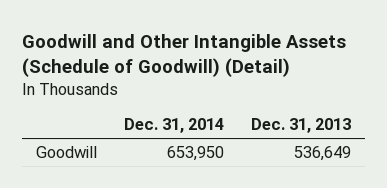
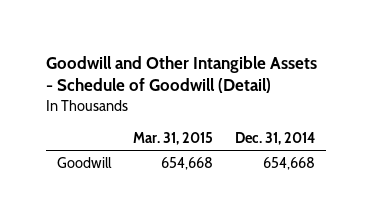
- Goodwill and Other Intangible Assets (Schedule of Goodwill) (Detail)
+ Goodwill and Other Intangible Assets - Schedule of Goodwill (Detail)
- | Dec. 31, 2014 | Dec. 31, 2013
+ | Mar. 31, 2015 | Dec. 31, 2014
- Goodwill | 653,950 | 536,649
+ Goodwill | 654,668 | 654,668

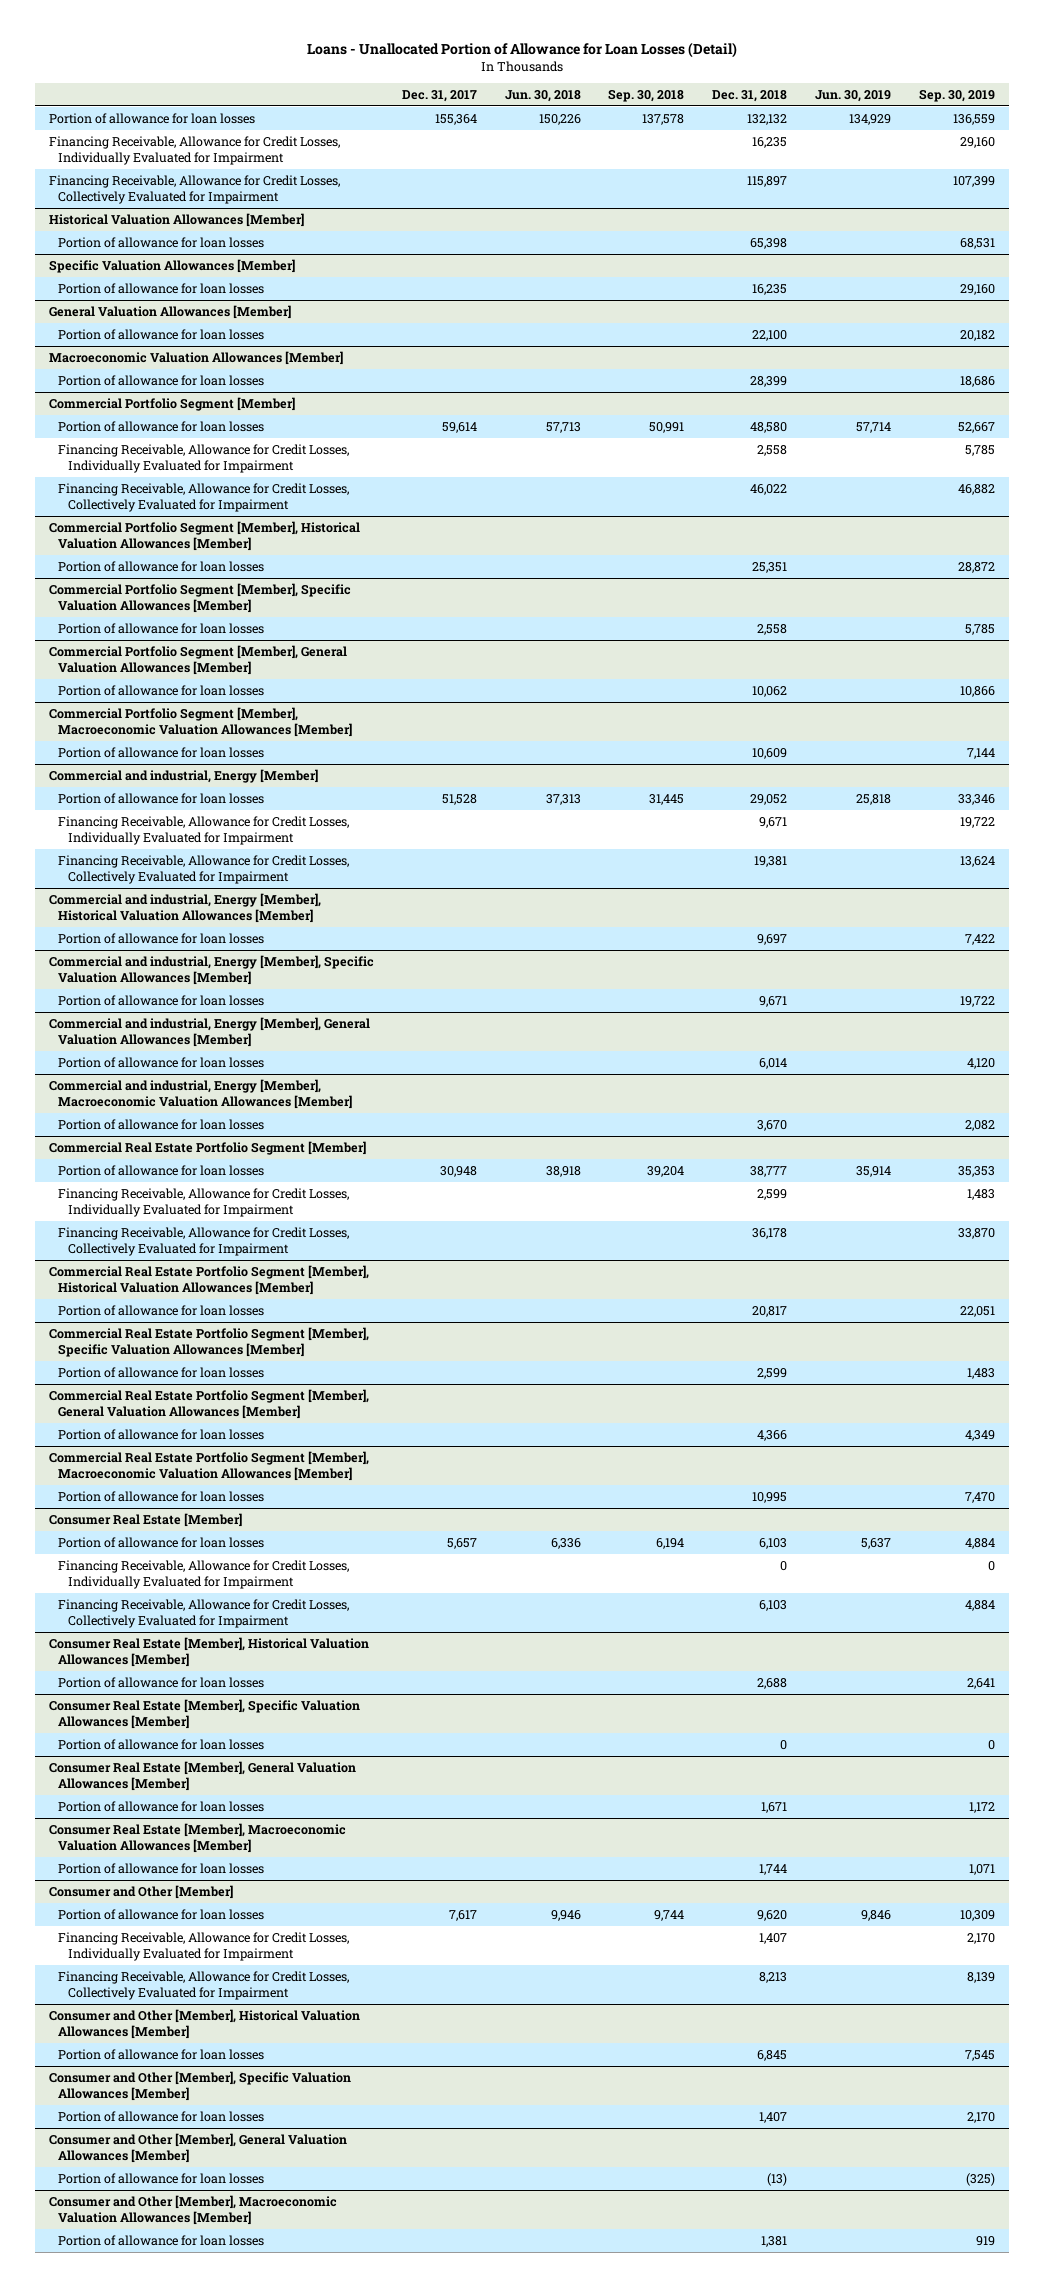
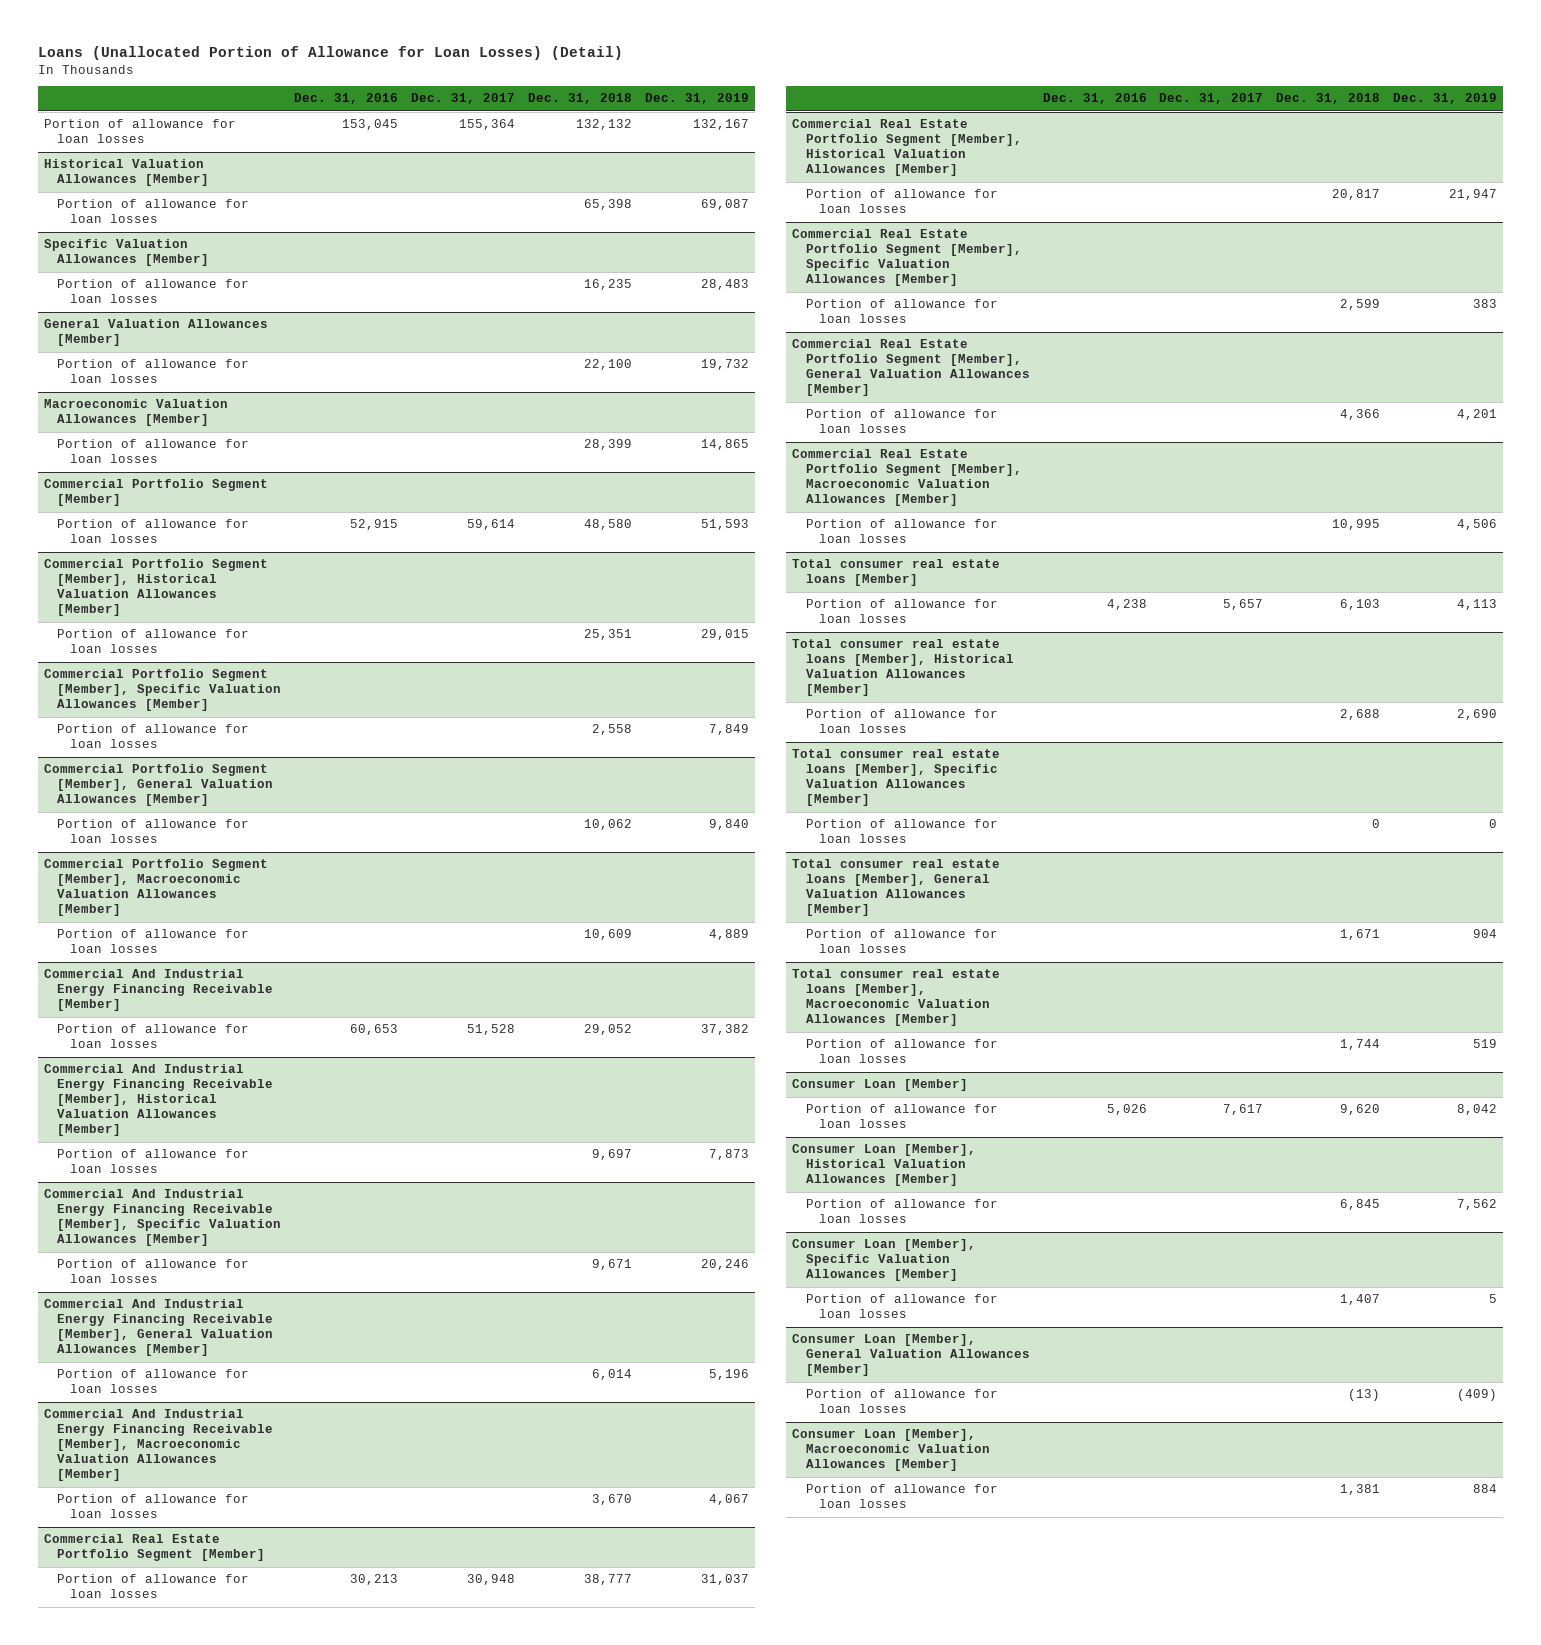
- Loans - Unallocated Portion of Allowance for Loan Losses (Detail)
+ Loans (Unallocated Portion of Allowance for Loan Losses) (Detail)
- | Dec. 31, 2017 | Jun. 30, 2018 | Sep. 30, 2018 | Dec. 31, 2018 | Jun. 30, 2019 | Sep. 30, 2019
+ | Dec. 31, 2016 | Dec. 31, 2017 | Dec. 31, 2018 | Dec. 31, 2019
- Financing Receivable, Allowance for Credit Losses, Individually Evaluated for Impairment | | | | 16,235 | | 29,160
- Financing Receivable, Allowance for Credit Losses, Collectively Evaluated for Impairment | | | | 115,897 | | 107,399
@ Commercial Portfolio Segment [Member]
- Financing Receivable, Allowance for Credit Losses, Individually Evaluated for Impairment | | | | 2,558 | | 5,785
- Financing Receivable, Allowance for Credit Losses, Collectively Evaluated for Impairment | | | | 46,022 | | 46,882
- Commercial and industrial, Energy [Member]
+ Commercial And Industrial Energy Financing Receivable [Member]
- Financing Receivable, Allowance for Credit Losses, Individually Evaluated for Impairment | | | | 9,671 | | 19,722
- Financing Receivable, Allowance for Credit Losses, Collectively Evaluated for Impairment | | | | 19,381 | | 13,624
- Commercial and industrial, Energy [Member], Historical Valuation Allowances [Member]
+ Commercial And Industrial Energy Financing Receivable [Member], Historical Valuation Allowances [Member]
- Commercial and industrial, Energy [Member], Specific Valuation Allowances [Member]
+ Commercial And Industrial Energy Financing Receivable [Member], Specific Valuation Allowances [Member]
- Commercial and industrial, Energy [Member], General Valuation Allowances [Member]
+ Commercial And Industrial Energy Financing Receivable [Member], General Valuation Allowances [Member]
- Commercial and industrial, Energy [Member], Macroeconomic Valuation Allowances [Member]
+ Commercial And Industrial Energy Financing Receivable [Member], Macroeconomic Valuation Allowances [Member]
@ Commercial Real Estate Portfolio Segment [Member]
- Financing Receivable, Allowance for Credit Losses, Individually Evaluated for Impairment | | | | 2,599 | | 1,483
- Financing Receivable, Allowance for Credit Losses, Collectively Evaluated for Impairment | | | | 36,178 | | 33,870
- Consumer Real Estate [Member]
+ Total consumer real estate loans [Member]
- Financing Receivable, Allowance for Credit Losses, Individually Evaluated for Impairment | | | | 0 | | 0
- Financing Receivable, Allowance for Credit Losses, Collectively Evaluated for Impairment | | | | 6,103 | | 4,884
- Consumer Real Estate [Member], Historical Valuation Allowances [Member]
+ Total consumer real estate loans [Member], Historical Valuation Allowances [Member]
- Consumer Real Estate [Member], Specific Valuation Allowances [Member]
+ Total consumer real estate loans [Member], Specific Valuation Allowances [Member]
- Consumer Real Estate [Member], General Valuation Allowances [Member]
+ Total consumer real estate loans [Member], General Valuation Allowances [Member]
- Consumer Real Estate [Member], Macroeconomic Valuation Allowances [Member]
+ Total consumer real estate loans [Member], Macroeconomic Valuation Allowances [Member]
- Consumer and Other [Member]
+ Consumer Loan [Member]
- Financing Receivable, Allowance for Credit Losses, Individually Evaluated for Impairment | | | | 1,407 | | 2,170
- Financing Receivable, Allowance for Credit Losses, Collectively Evaluated for Impairment | | | | 8,213 | | 8,139
- Consumer and Other [Member], Historical Valuation Allowances [Member]
+ Consumer Loan [Member], Historical Valuation Allowances [Member]
- Consumer and Other [Member], Specific Valuation Allowances [Member]
+ Consumer Loan [Member], Specific Valuation Allowances [Member]
- Consumer and Other [Member], General Valuation Allowances [Member]
+ Consumer Loan [Member], General Valuation Allowances [Member]
- Consumer and Other [Member], Macroeconomic Valuation Allowances [Member]
+ Consumer Loan [Member], Macroeconomic Valuation Allowances [Member]

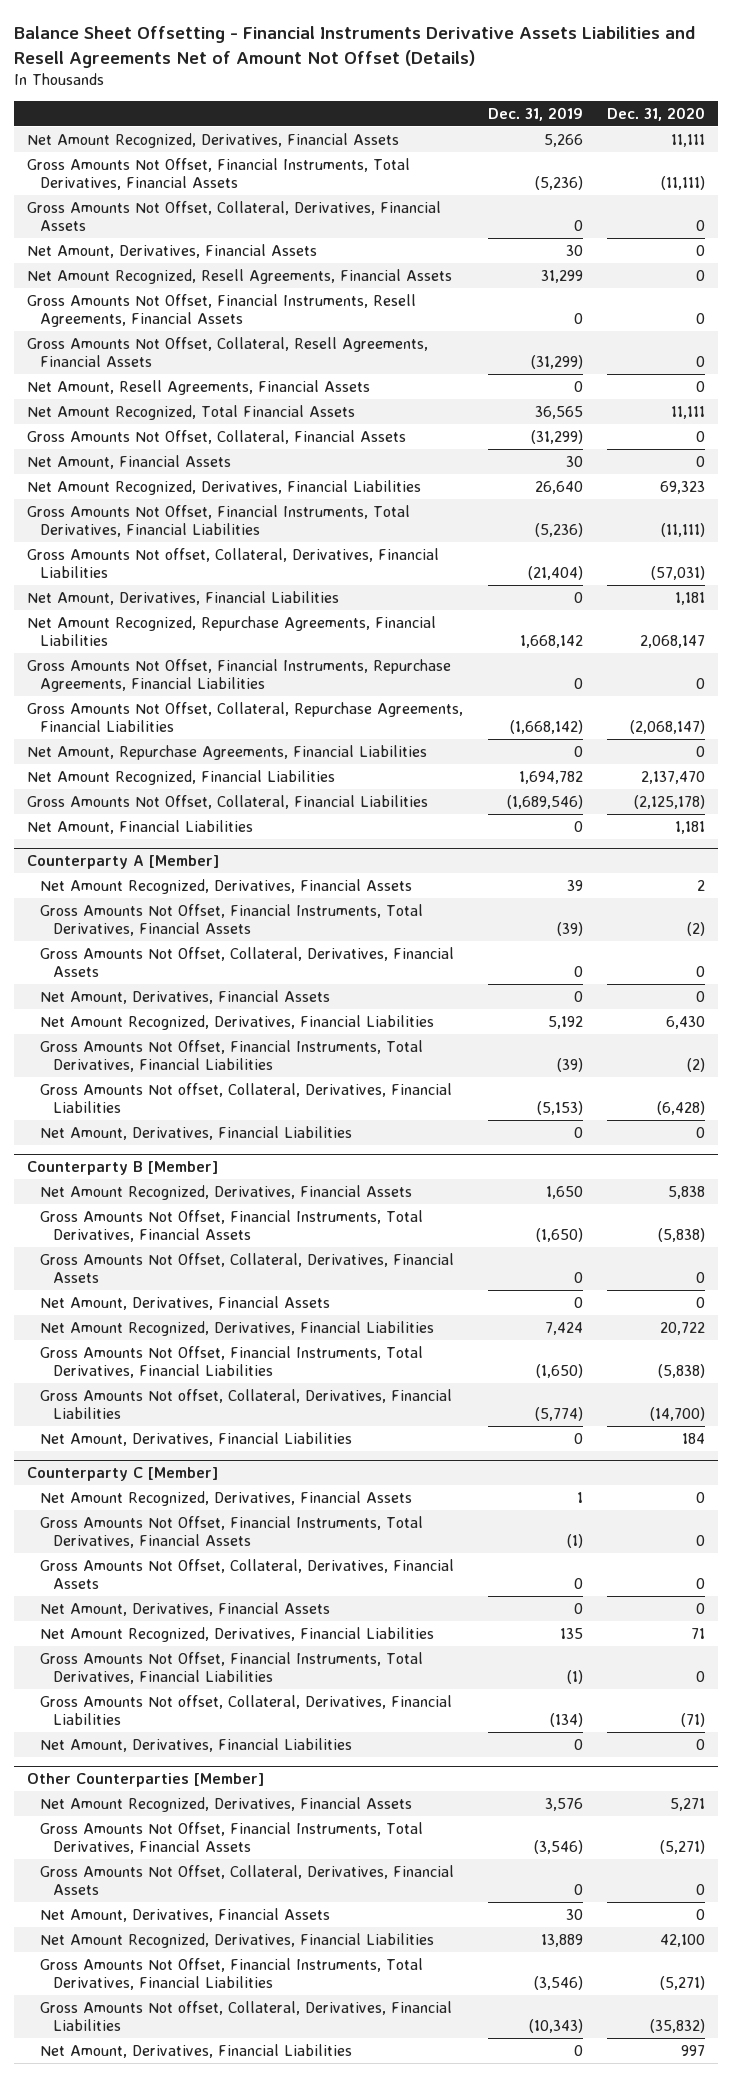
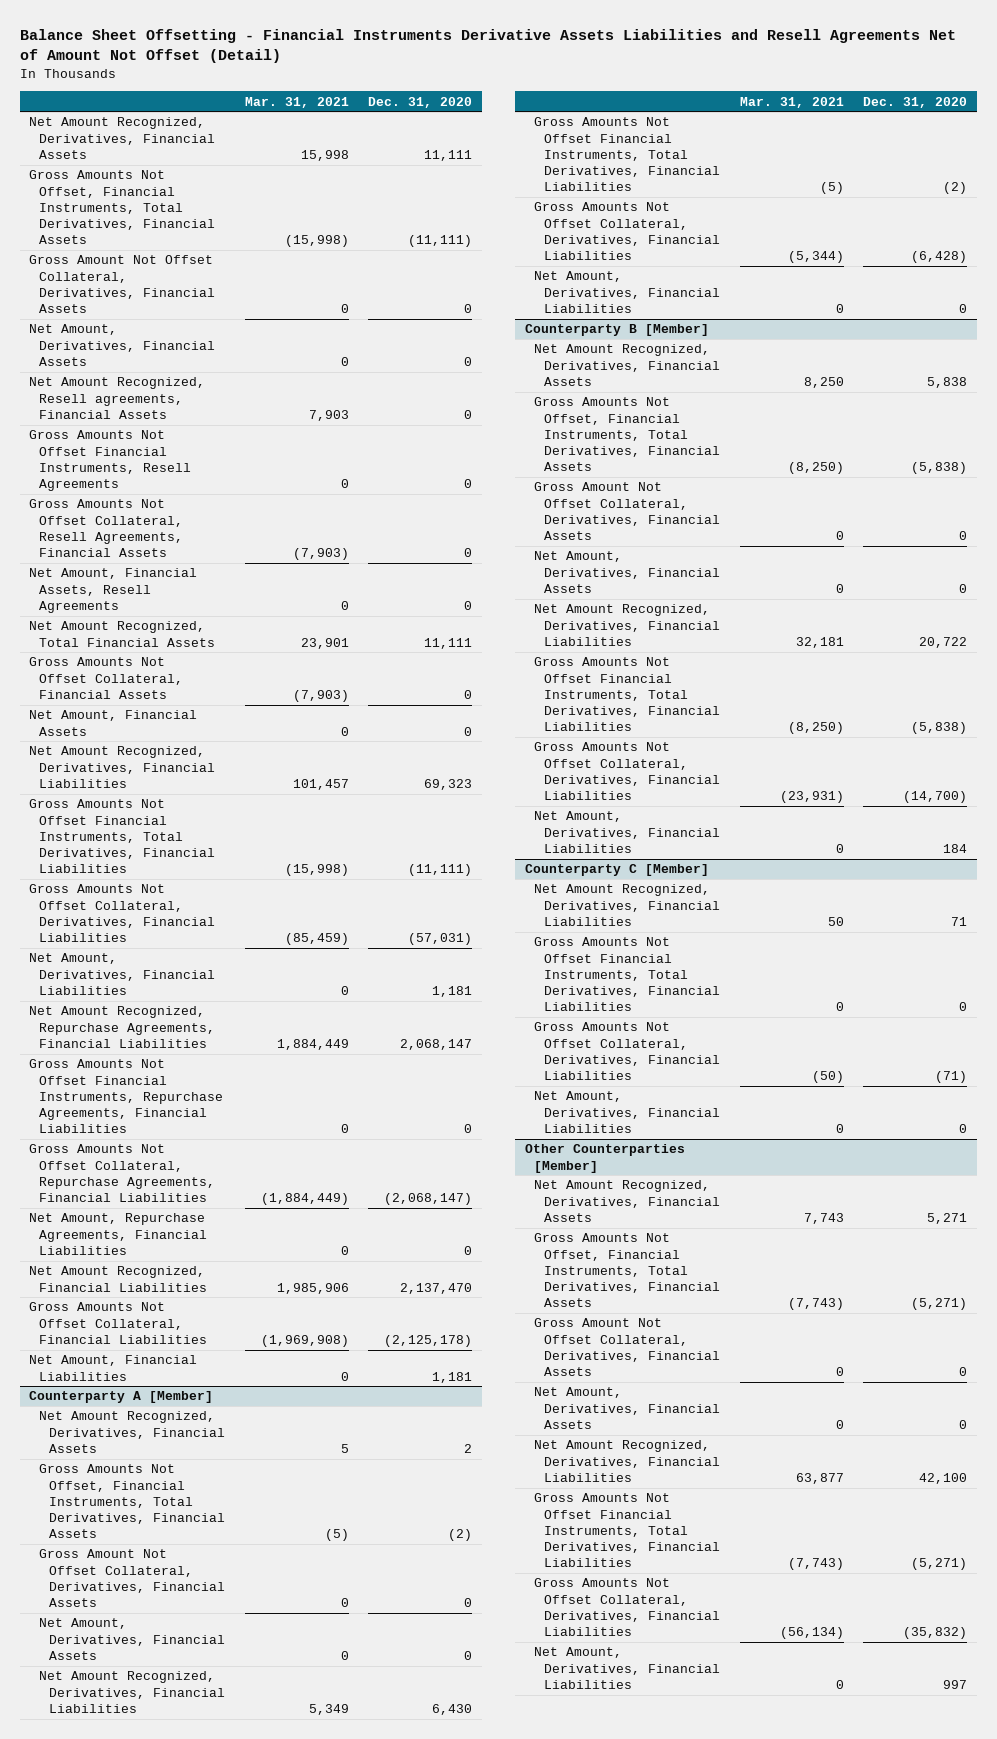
- Balance Sheet Offsetting - Financial Instruments Derivative Assets Liabilities and Resell Agreements Net of Amount Not Offset (Details)
+ Balance Sheet Offsetting - Financial Instruments Derivative Assets Liabilities and Resell Agreements Net of Amount Not Offset (Detail)
- | Dec. 31, 2019 | Dec. 31, 2020
+ | Mar. 31, 2021 | Dec. 31, 2020
- Gross Amounts Not Offset, Collateral, Derivatives, Financial Assets | 0 | 0
+ Gross Amount Not Offset Collateral, Derivatives, Financial Assets | 0 | 0
- Net Amount Recognized, Resell Agreements, Financial Assets | 31,299 | 0
- Gross Amounts Not Offset, Financial Instruments, Resell Agreements, Financial Assets | 0 | 0
- Gross Amounts Not Offset, Collateral, Resell Agreements, Financial Assets | (31,299) | 0
- Net Amount, Resell Agreements, Financial Assets | 0 | 0
+ Net Amount Recognized, Resell agreements, Financial Assets | 7,903 | 0
+ Gross Amounts Not Offset Financial Instruments, Resell Agreements | 0 | 0
+ Gross Amounts Not Offset Collateral, Resell Agreements, Financial Assets | (7,903) | 0
+ Net Amount, Financial Assets, Resell Agreements | 0 | 0
- Gross Amounts Not Offset, Collateral, Financial Assets | (31,299) | 0
+ Gross Amounts Not Offset Collateral, Financial Assets | (7,903) | 0
- Gross Amounts Not Offset, Financial Instruments, Total Derivatives, Financial Liabilities | (5,236) | (11,111)
- Gross Amounts Not offset, Collateral, Derivatives, Financial Liabilities | (21,404) | (57,031)
+ Gross Amounts Not Offset Financial Instruments, Total Derivatives, Financial Liabilities | (15,998) | (11,111)
+ Gross Amounts Not Offset Collateral, Derivatives, Financial Liabilities | (85,459) | (57,031)
- Gross Amounts Not Offset, Financial Instruments, Repurchase Agreements, Financial Liabilities | 0 | 0
- Gross Amounts Not Offset, Collateral, Repurchase Agreements, Financial Liabilities | (1,668,142) | (2,068,147)
+ Gross Amounts Not Offset Financial Instruments, Repurchase Agreements, Financial Liabilities | 0 | 0
+ Gross Amounts Not Offset Collateral, Repurchase Agreements, Financial Liabilities | (1,884,449) | (2,068,147)
- Gross Amounts Not Offset, Collateral, Financial Liabilities | (1,689,546) | (2,125,178)
+ Gross Amounts Not Offset Collateral, Financial Liabilities | (1,969,908) | (2,125,178)
@ Counterparty A [Member]
- Gross Amounts Not Offset, Collateral, Derivatives, Financial Assets | 0 | 0
+ Gross Amount Not Offset Collateral, Derivatives, Financial Assets | 0 | 0
- Gross Amounts Not Offset, Financial Instruments, Total Derivatives, Financial Liabilities | (39) | (2)
- Gross Amounts Not offset, Collateral, Derivatives, Financial Liabilities | (5,153) | (6,428)
+ Gross Amounts Not Offset Financial Instruments, Total Derivatives, Financial Liabilities | (5) | (2)
+ Gross Amounts Not Offset Collateral, Derivatives, Financial Liabilities | (5,344) | (6,428)
@ Counterparty B [Member]
- Gross Amounts Not Offset, Collateral, Derivatives, Financial Assets | 0 | 0
+ Gross Amount Not Offset Collateral, Derivatives, Financial Assets | 0 | 0
- Gross Amounts Not Offset, Financial Instruments, Total Derivatives, Financial Liabilities | (1,650) | (5,838)
- Gross Amounts Not offset, Collateral, Derivatives, Financial Liabilities | (5,774) | (14,700)
+ Gross Amounts Not Offset Financial Instruments, Total Derivatives, Financial Liabilities | (8,250) | (5,838)
+ Gross Amounts Not Offset Collateral, Derivatives, Financial Liabilities | (23,931) | (14,700)
@ Counterparty C [Member]
- Net Amount Recognized, Derivatives, Financial Assets | 1 | 0
- Gross Amounts Not Offset, Financial Instruments, Total Derivatives, Financial Assets | (1) | 0
- Gross Amounts Not Offset, Collateral, Derivatives, Financial Assets | 0 | 0
- Net Amount, Derivatives, Financial Assets | 0 | 0
- Gross Amounts Not Offset, Financial Instruments, Total Derivatives, Financial Liabilities | (1) | 0
- Gross Amounts Not offset, Collateral, Derivatives, Financial Liabilities | (134) | (71)
+ Gross Amounts Not Offset Financial Instruments, Total Derivatives, Financial Liabilities | 0 | 0
+ Gross Amounts Not Offset Collateral, Derivatives, Financial Liabilities | (50) | (71)
@ Other Counterparties [Member]
- Gross Amounts Not Offset, Collateral, Derivatives, Financial Assets | 0 | 0
+ Gross Amount Not Offset Collateral, Derivatives, Financial Assets | 0 | 0
- Gross Amounts Not Offset, Financial Instruments, Total Derivatives, Financial Liabilities | (3,546) | (5,271)
- Gross Amounts Not offset, Collateral, Derivatives, Financial Liabilities | (10,343) | (35,832)
+ Gross Amounts Not Offset Financial Instruments, Total Derivatives, Financial Liabilities | (7,743) | (5,271)
+ Gross Amounts Not Offset Collateral, Derivatives, Financial Liabilities | (56,134) | (35,832)

